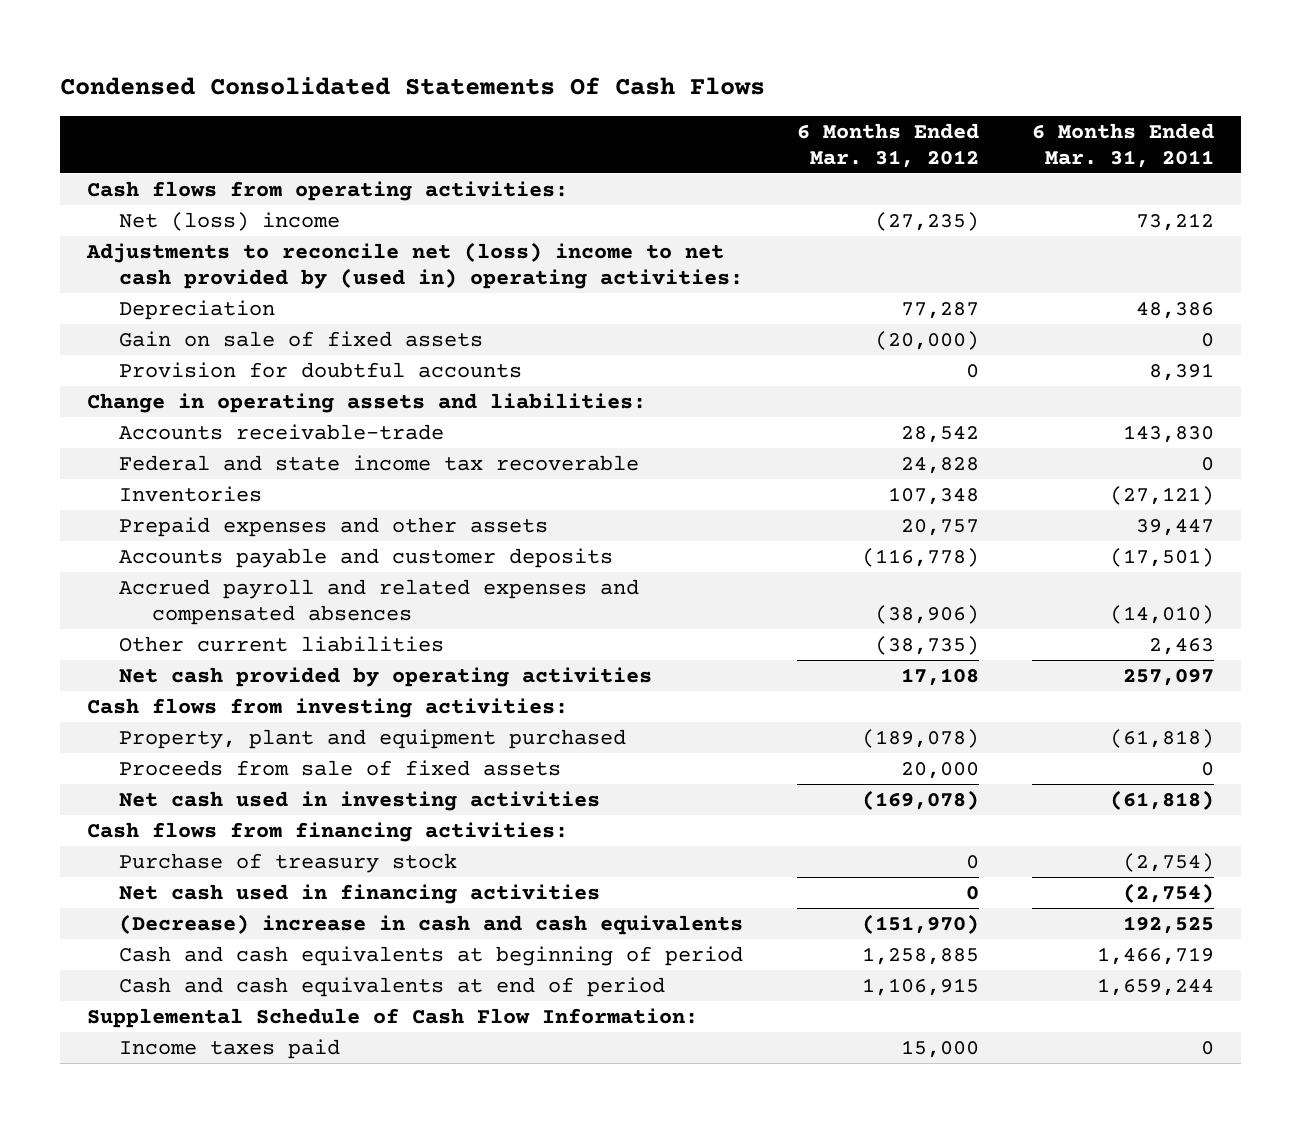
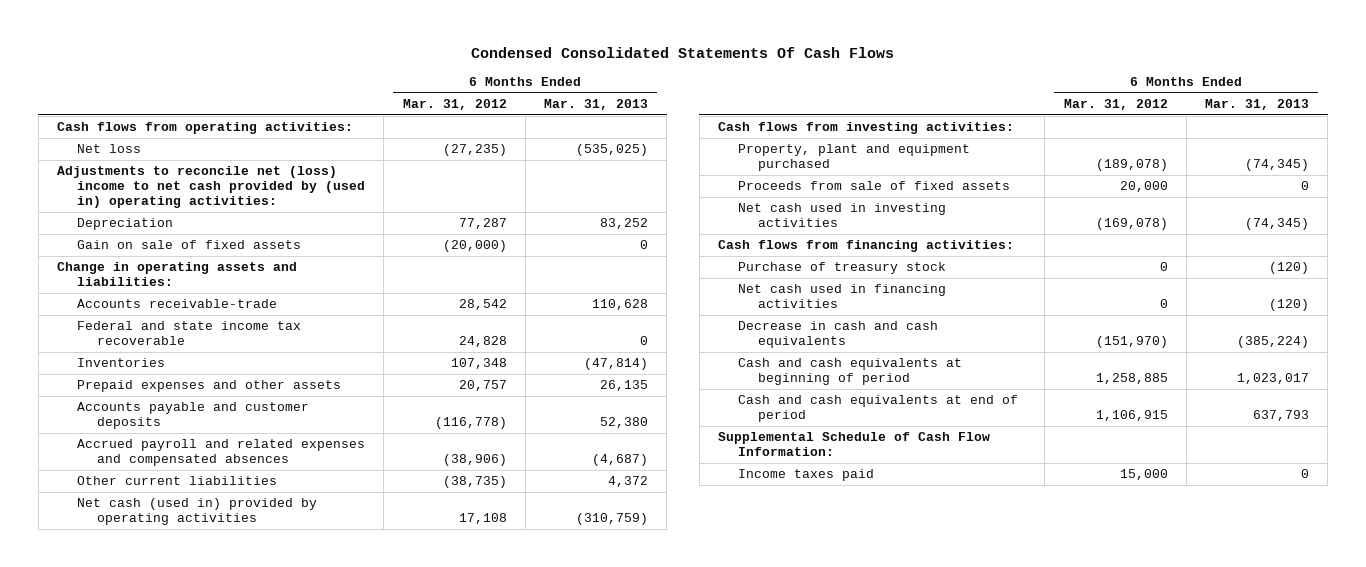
- | 6 Months Ended Mar. 31, 2012 | 6 Months Ended Mar. 31, 2011
+ | 6 Months Ended Mar. 31, 2012 | 6 Months Ended Mar. 31, 2013
- Net (loss) income | (27,235) | 73,212
+ Net loss | (27,235) | (535,025)
- Provision for doubtful accounts | 0 | 8,391
- Net cash provided by operating activities | 17,108 | 257,097
+ Net cash (used in) provided by operating activities | 17,108 | (310,759)
- (Decrease) increase in cash and cash equivalents | (151,970) | 192,525
+ Decrease in cash and cash equivalents | (151,970) | (385,224)

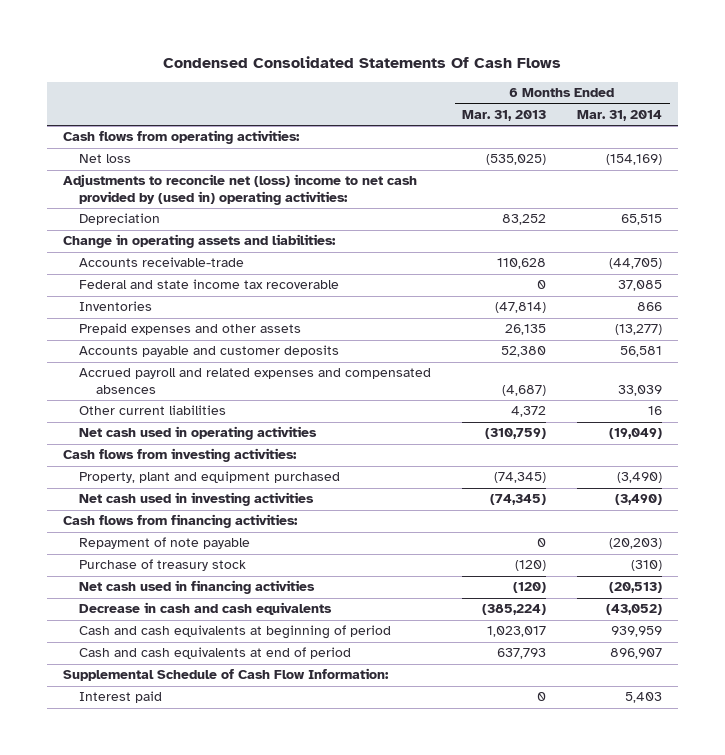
- | 6 Months Ended Mar. 31, 2012 | 6 Months Ended Mar. 31, 2013
+ | 6 Months Ended Mar. 31, 2013 | 6 Months Ended Mar. 31, 2014
- Gain on sale of fixed assets | (20,000) | 0
- Net cash (used in) provided by operating activities | 17,108 | (310,759)
+ Net cash used in operating activities | (310,759) | (19,049)
- Proceeds from sale of fixed assets | 20,000 | 0
+ Repayment of note payable | 0 | (20,203)
- Income taxes paid | 15,000 | 0
+ Interest paid | 0 | 5,403

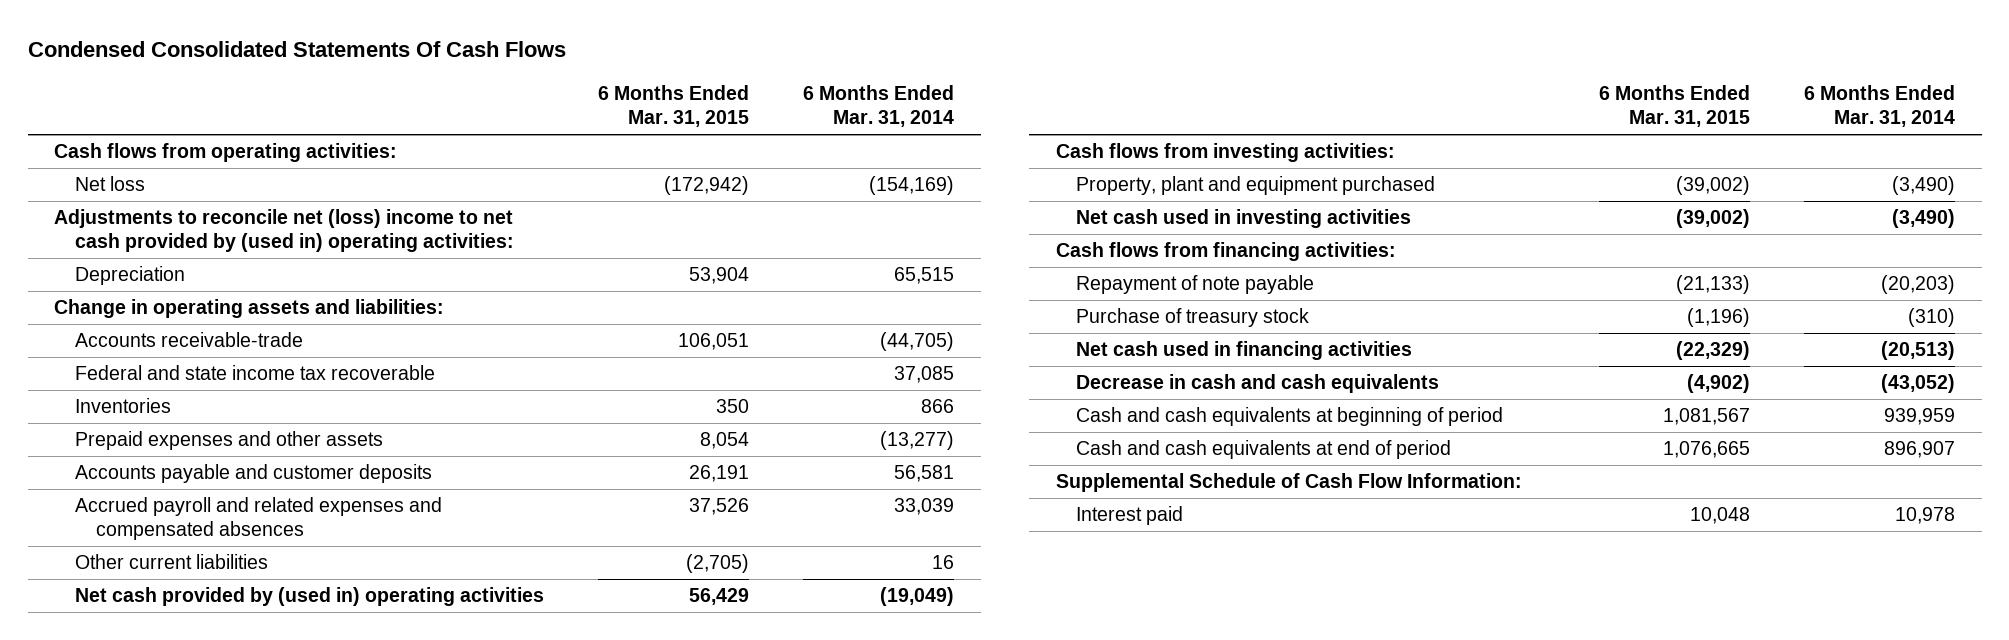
- | 6 Months Ended Mar. 31, 2013 | 6 Months Ended Mar. 31, 2014
+ | 6 Months Ended Mar. 31, 2015 | 6 Months Ended Mar. 31, 2014
- Net cash used in operating activities | (310,759) | (19,049)
+ Net cash provided by (used in) operating activities | 56,429 | (19,049)
- Interest paid | 0 | 5,403
+ Interest paid | 10,048 | 10,978

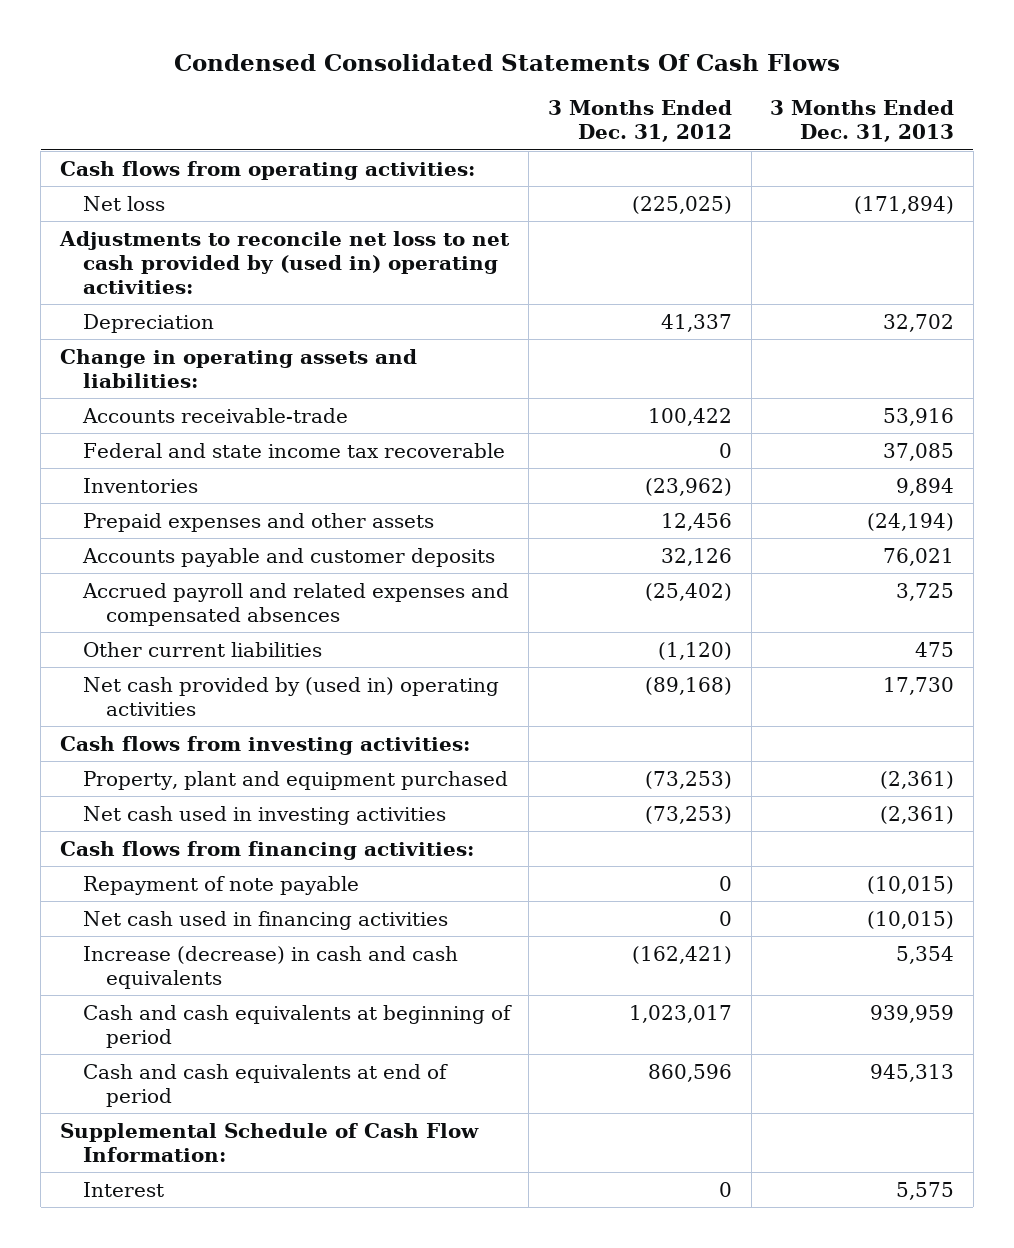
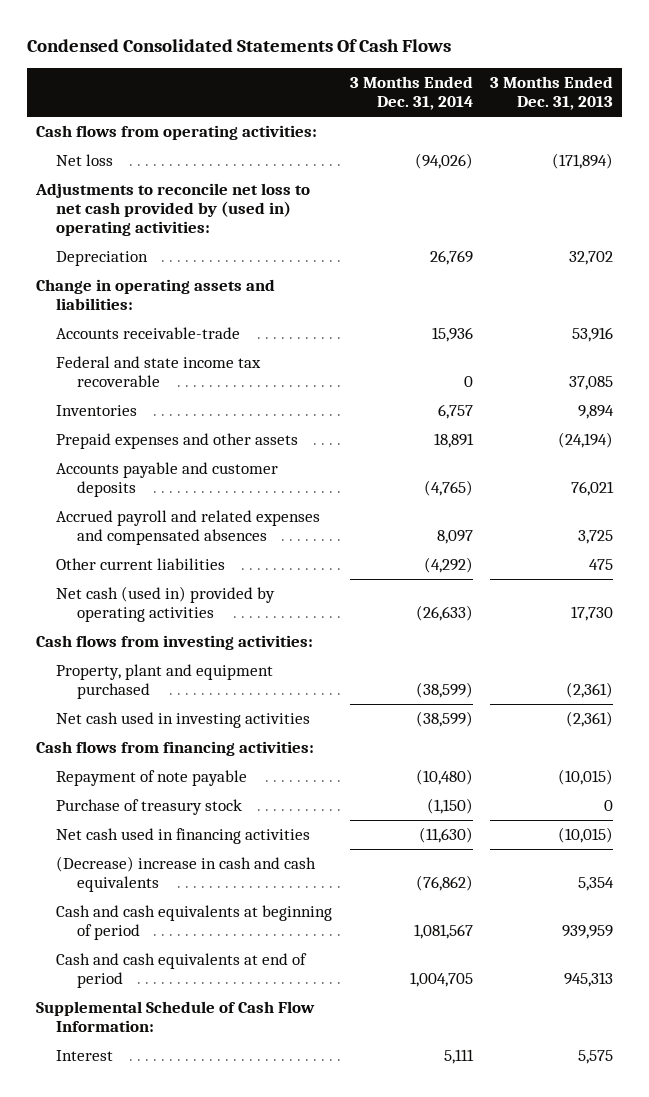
- | 3 Months Ended Dec. 31, 2012 | 3 Months Ended Dec. 31, 2013
+ | 3 Months Ended Dec. 31, 2014 | 3 Months Ended Dec. 31, 2013
- Net cash provided by (used in) operating activities | (89,168) | 17,730
+ Net cash (used in) provided by operating activities | (26,633) | 17,730
+ Purchase of treasury stock | (1,150) | 0
- Increase (decrease) in cash and cash equivalents | (162,421) | 5,354
+ (Decrease) increase in cash and cash equivalents | (76,862) | 5,354

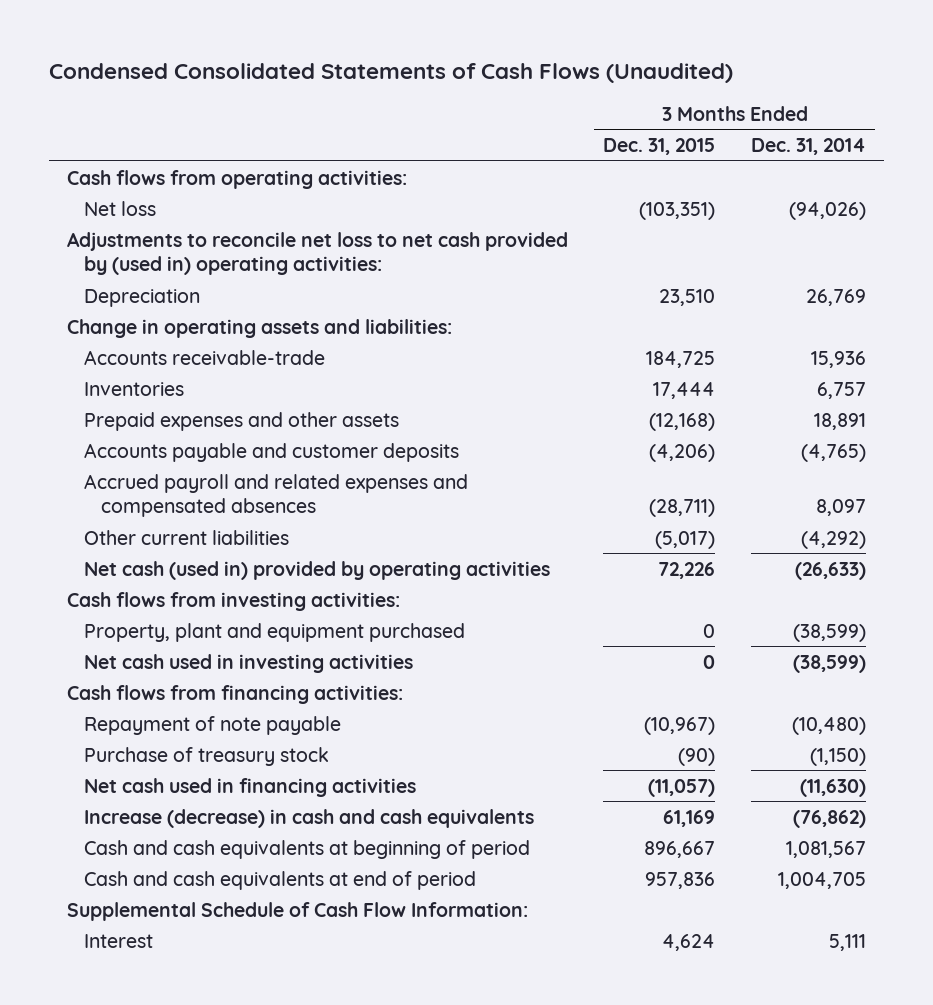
- Condensed Consolidated Statements Of Cash Flows
+ Condensed Consolidated Statements of Cash Flows (Unaudited)
- | 3 Months Ended Dec. 31, 2014 | 3 Months Ended Dec. 31, 2013
+ | 3 Months Ended Dec. 31, 2015 | 3 Months Ended Dec. 31, 2014
- Federal and state income tax recoverable | 0 | 37,085
- (Decrease) increase in cash and cash equivalents | (76,862) | 5,354
+ Increase (decrease) in cash and cash equivalents | 61,169 | (76,862)

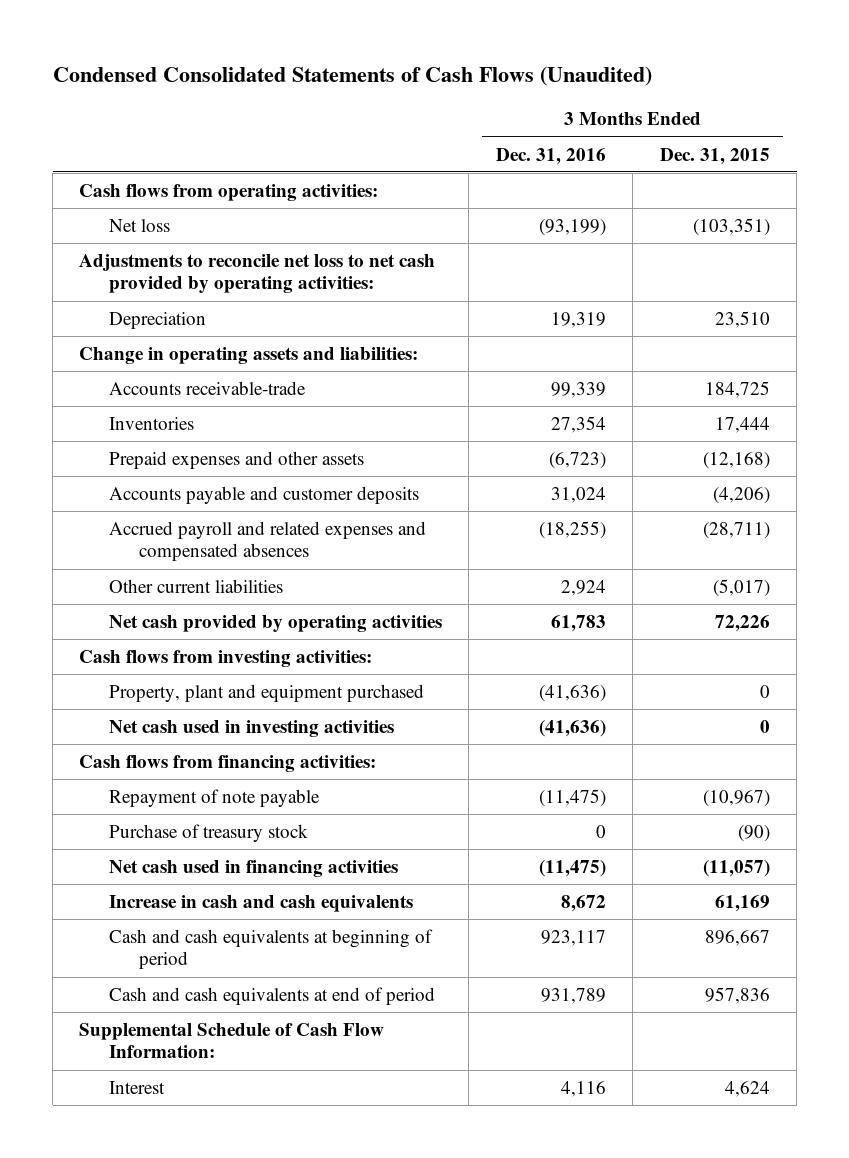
- | 3 Months Ended Dec. 31, 2015 | 3 Months Ended Dec. 31, 2014
+ | 3 Months Ended Dec. 31, 2016 | 3 Months Ended Dec. 31, 2015
- Adjustments to reconcile net loss to net cash provided by (used in) operating activities:
+ Adjustments to reconcile net loss to net cash provided by operating activities:
- Net cash (used in) provided by operating activities | 72,226 | (26,633)
+ Net cash provided by operating activities | 61,783 | 72,226
- Increase (decrease) in cash and cash equivalents | 61,169 | (76,862)
+ Increase in cash and cash equivalents | 8,672 | 61,169

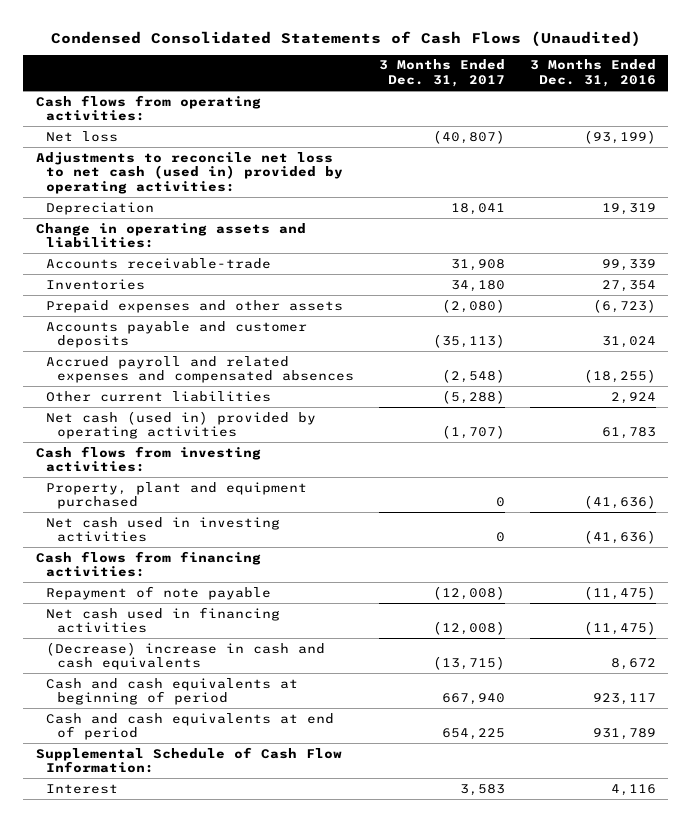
- | 3 Months Ended Dec. 31, 2016 | 3 Months Ended Dec. 31, 2015
+ | 3 Months Ended Dec. 31, 2017 | 3 Months Ended Dec. 31, 2016
- Adjustments to reconcile net loss to net cash provided by operating activities:
+ Adjustments to reconcile net loss to net cash (used in) provided by operating activities:
- Net cash provided by operating activities | 61,783 | 72,226
+ Net cash (used in) provided by operating activities | (1,707) | 61,783
- Purchase of treasury stock | 0 | (90)
- Increase in cash and cash equivalents | 8,672 | 61,169
+ (Decrease) increase in cash and cash equivalents | (13,715) | 8,672

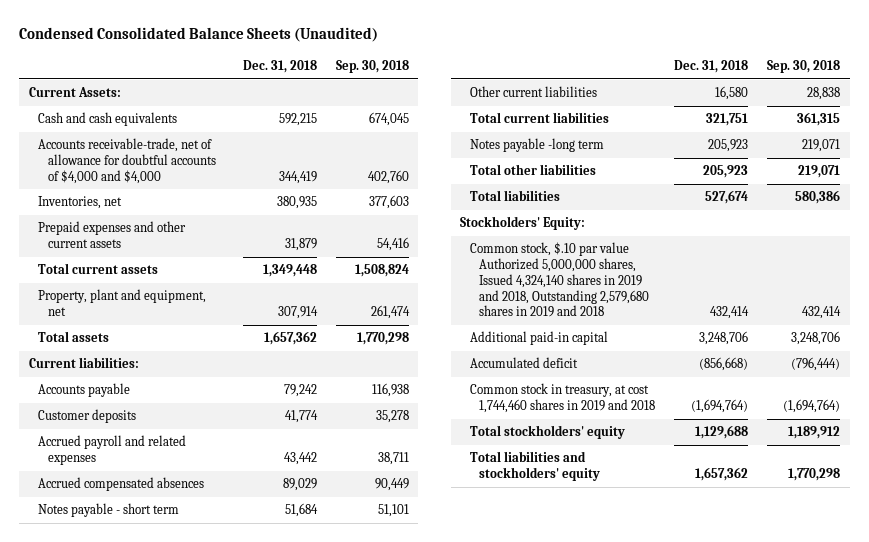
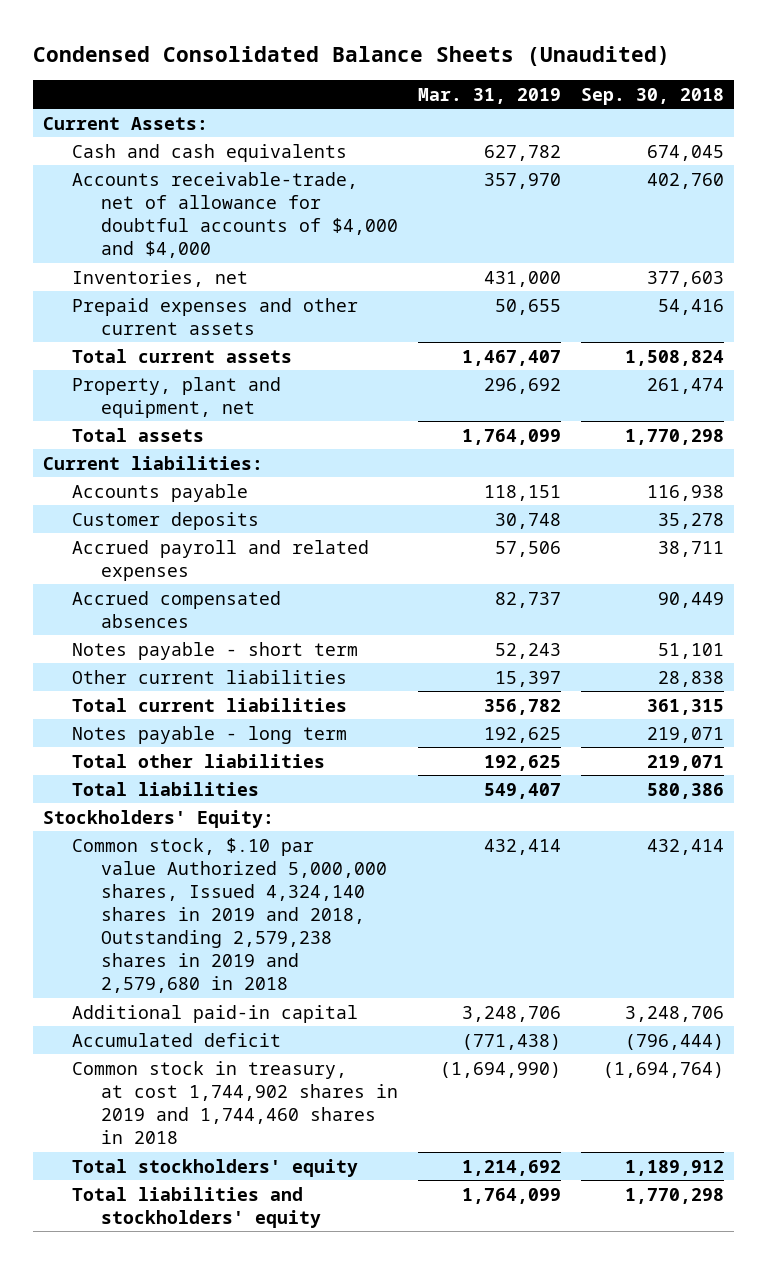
- | Dec. 31, 2018 | Sep. 30, 2018
+ | Mar. 31, 2019 | Sep. 30, 2018
- Notes payable -long term | 205,923 | 219,071
+ Notes payable - long term | 192,625 | 219,071
- Common stock, $.10 par value Authorized 5,000,000 shares, Issued 4,324,140 shares in 2019 and 2018, Outstanding 2,579,680 shares in 2019 and 2018 | 432,414 | 432,414
+ Common stock, $.10 par value Authorized 5,000,000 shares, Issued 4,324,140 shares in 2019 and 2018, Outstanding 2,579,238 shares in 2019 and 2,579,680 in 2018 | 432,414 | 432,414
- Common stock in treasury, at cost 1,744,460 shares in 2019 and 2018 | (1,694,764) | (1,694,764)
+ Common stock in treasury, at cost 1,744,902 shares in 2019 and 1,744,460 shares in 2018 | (1,694,990) | (1,694,764)

